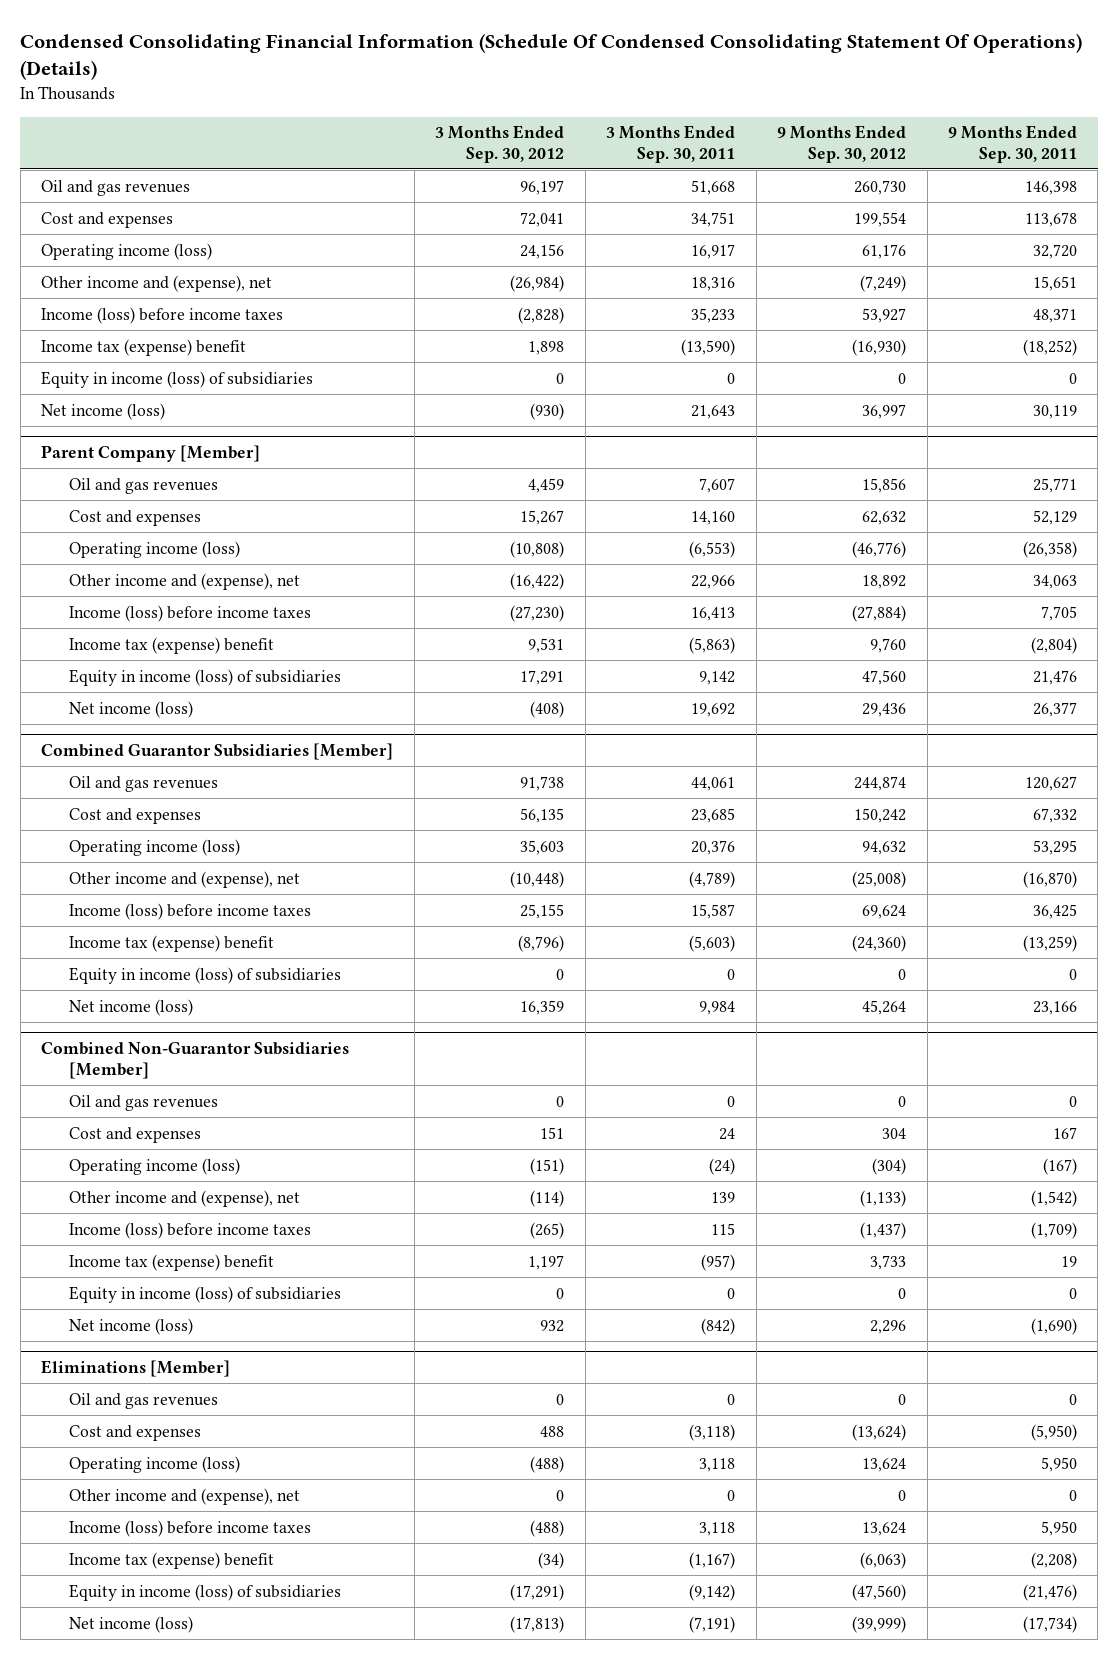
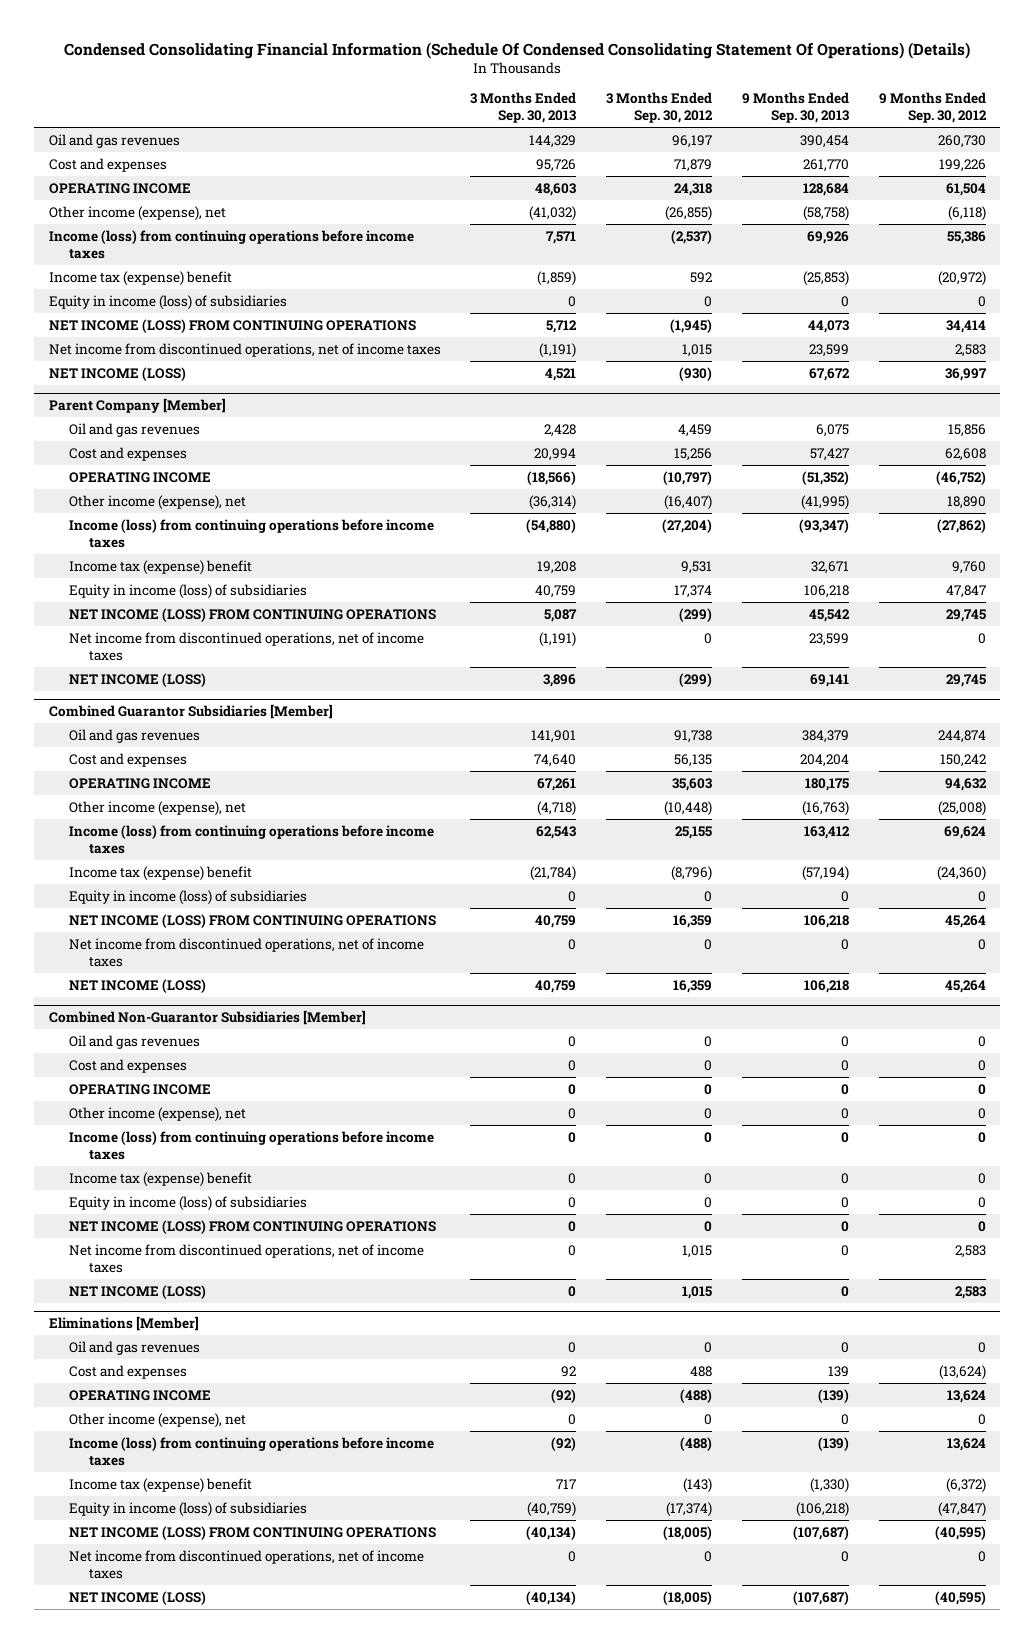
- | 3 Months Ended Sep. 30, 2012 | 3 Months Ended Sep. 30, 2011 | 9 Months Ended Sep. 30, 2012 | 9 Months Ended Sep. 30, 2011
+ | 3 Months Ended Sep. 30, 2013 | 3 Months Ended Sep. 30, 2012 | 9 Months Ended Sep. 30, 2013 | 9 Months Ended Sep. 30, 2012
- Cost and expenses | 72,041 | 34,751 | 199,554 | 113,678
- Operating income (loss) | 24,156 | 16,917 | 61,176 | 32,720
- Other income and (expense), net | (26,984) | 18,316 | (7,249) | 15,651
- Income (loss) before income taxes | (2,828) | 35,233 | 53,927 | 48,371
- Income tax (expense) benefit | 1,898 | (13,590) | (16,930) | (18,252)
+ Cost and expenses | 95,726 | 71,879 | 261,770 | 199,226
+ OPERATING INCOME | 48,603 | 24,318 | 128,684 | 61,504
+ Other income (expense), net | (41,032) | (26,855) | (58,758) | (6,118)
+ Income (loss) from continuing operations before income taxes | 7,571 | (2,537) | 69,926 | 55,386
+ Income tax (expense) benefit | (1,859) | 592 | (25,853) | (20,972)
- Net income (loss) | (930) | 21,643 | 36,997 | 30,119
+ NET INCOME (LOSS) FROM CONTINUING OPERATIONS | 5,712 | (1,945) | 44,073 | 34,414
+ Net income from discontinued operations, net of income taxes | (1,191) | 1,015 | 23,599 | 2,583
+ NET INCOME (LOSS) | 4,521 | (930) | 67,672 | 36,997
@ Parent Company [Member]
- Cost and expenses | 15,267 | 14,160 | 62,632 | 52,129
- Operating income (loss) | (10,808) | (6,553) | (46,776) | (26,358)
- Other income and (expense), net | (16,422) | 22,966 | 18,892 | 34,063
- Income (loss) before income taxes | (27,230) | 16,413 | (27,884) | 7,705
+ Cost and expenses | 20,994 | 15,256 | 57,427 | 62,608
+ OPERATING INCOME | (18,566) | (10,797) | (51,352) | (46,752)
+ Other income (expense), net | (36,314) | (16,407) | (41,995) | 18,890
+ Income (loss) from continuing operations before income taxes | (54,880) | (27,204) | (93,347) | (27,862)
- Equity in income (loss) of subsidiaries | 17,291 | 9,142 | 47,560 | 21,476
- Net income (loss) | (408) | 19,692 | 29,436 | 26,377
+ Equity in income (loss) of subsidiaries | 40,759 | 17,374 | 106,218 | 47,847
+ NET INCOME (LOSS) FROM CONTINUING OPERATIONS | 5,087 | (299) | 45,542 | 29,745
+ Net income from discontinued operations, net of income taxes | (1,191) | 0 | 23,599 | 0
+ NET INCOME (LOSS) | 3,896 | (299) | 69,141 | 29,745
@ Combined Guarantor Subsidiaries [Member]
- Operating income (loss) | 35,603 | 20,376 | 94,632 | 53,295
- Other income and (expense), net | (10,448) | (4,789) | (25,008) | (16,870)
- Income (loss) before income taxes | 25,155 | 15,587 | 69,624 | 36,425
+ OPERATING INCOME | 67,261 | 35,603 | 180,175 | 94,632
+ Other income (expense), net | (4,718) | (10,448) | (16,763) | (25,008)
+ Income (loss) from continuing operations before income taxes | 62,543 | 25,155 | 163,412 | 69,624
- Net income (loss) | 16,359 | 9,984 | 45,264 | 23,166
+ NET INCOME (LOSS) FROM CONTINUING OPERATIONS | 40,759 | 16,359 | 106,218 | 45,264
+ Net income from discontinued operations, net of income taxes | 0 | 0 | 0 | 0
+ NET INCOME (LOSS) | 40,759 | 16,359 | 106,218 | 45,264
@ Combined Non-Guarantor Subsidiaries [Member]
- Cost and expenses | 151 | 24 | 304 | 167
- Operating income (loss) | (151) | (24) | (304) | (167)
- Other income and (expense), net | (114) | 139 | (1,133) | (1,542)
- Income (loss) before income taxes | (265) | 115 | (1,437) | (1,709)
- Income tax (expense) benefit | 1,197 | (957) | 3,733 | 19
+ Cost and expenses | 0 | 0 | 0 | 0
+ OPERATING INCOME | 0 | 0 | 0 | 0
+ Other income (expense), net | 0 | 0 | 0 | 0
+ Income (loss) from continuing operations before income taxes | 0 | 0 | 0 | 0
+ Income tax (expense) benefit | 0 | 0 | 0 | 0
- Net income (loss) | 932 | (842) | 2,296 | (1,690)
+ NET INCOME (LOSS) FROM CONTINUING OPERATIONS | 0 | 0 | 0 | 0
+ Net income from discontinued operations, net of income taxes | 0 | 1,015 | 0 | 2,583
+ NET INCOME (LOSS) | 0 | 1,015 | 0 | 2,583
@ Eliminations [Member]
- Operating income (loss) | (488) | 3,118 | 13,624 | 5,950
- Other income and (expense), net | 0 | 0 | 0 | 0
- Income (loss) before income taxes | (488) | 3,118 | 13,624 | 5,950
- Income tax (expense) benefit | (34) | (1,167) | (6,063) | (2,208)
- Equity in income (loss) of subsidiaries | (17,291) | (9,142) | (47,560) | (21,476)
- Net income (loss) | (17,813) | (7,191) | (39,999) | (17,734)
+ OPERATING INCOME | (92) | (488) | (139) | 13,624
+ Other income (expense), net | 0 | 0 | 0 | 0
+ Income (loss) from continuing operations before income taxes | (92) | (488) | (139) | 13,624
+ Income tax (expense) benefit | 717 | (143) | (1,330) | (6,372)
+ Equity in income (loss) of subsidiaries | (40,759) | (17,374) | (106,218) | (47,847)
+ NET INCOME (LOSS) FROM CONTINUING OPERATIONS | (40,134) | (18,005) | (107,687) | (40,595)
+ Net income from discontinued operations, net of income taxes | 0 | 0 | 0 | 0
+ NET INCOME (LOSS) | (40,134) | (18,005) | (107,687) | (40,595)

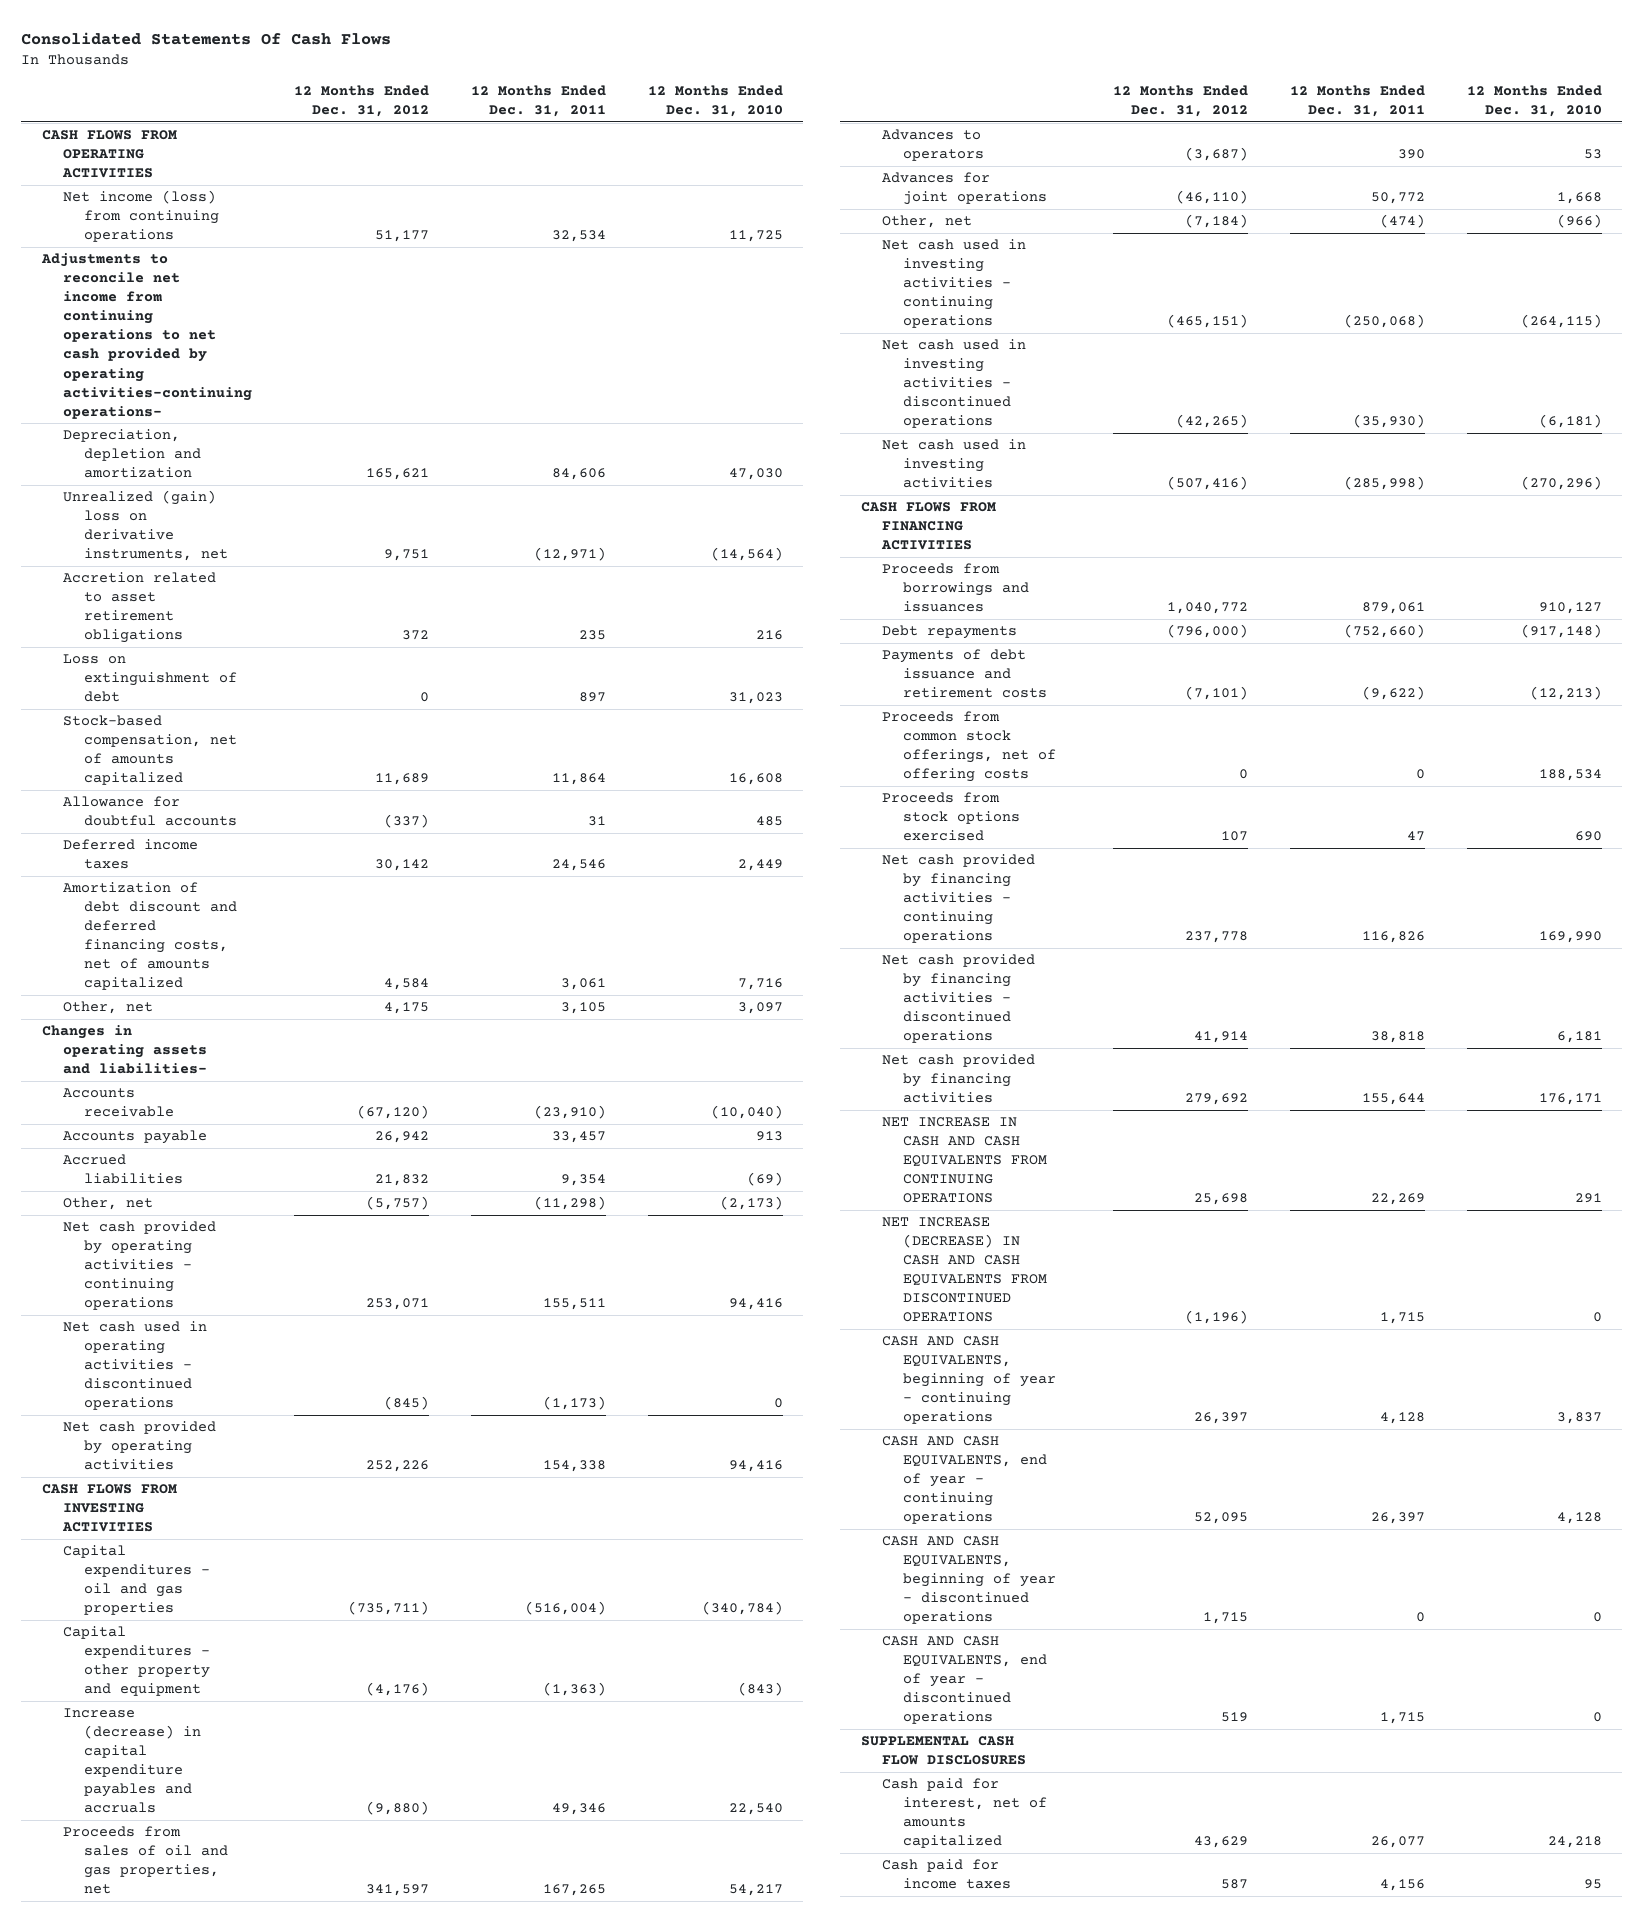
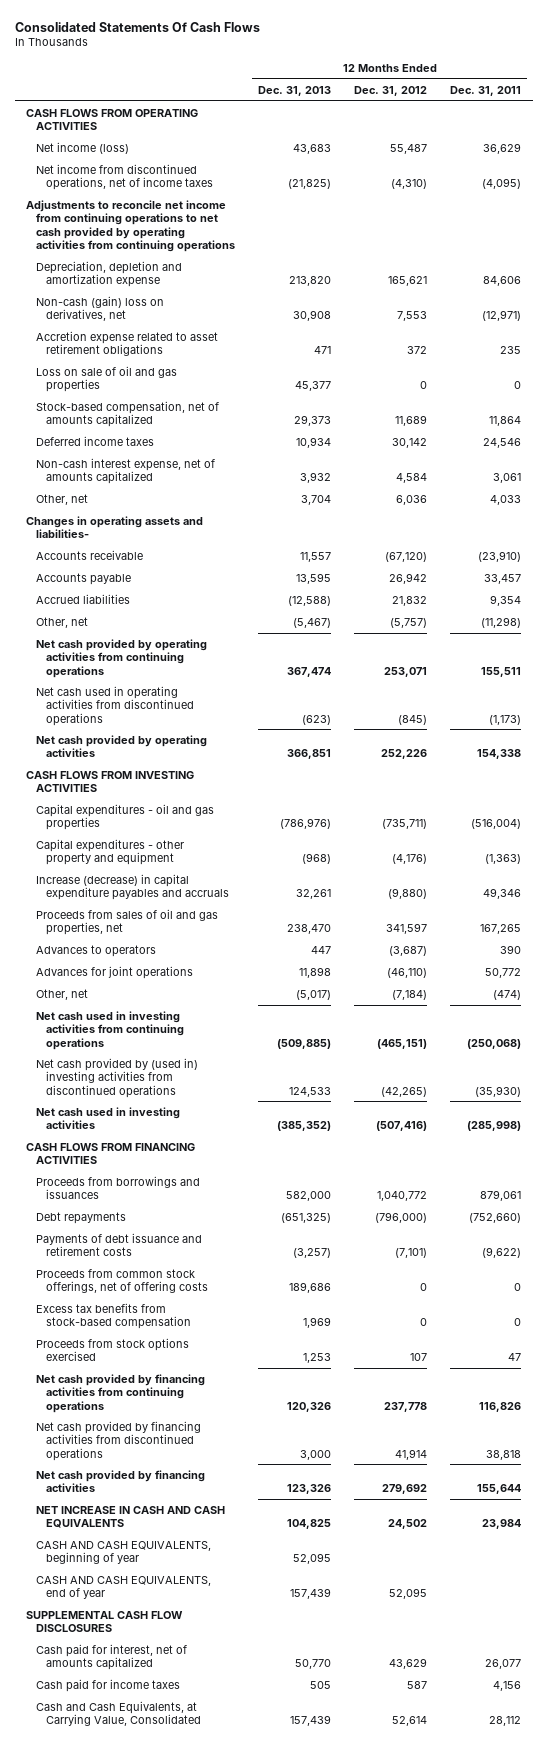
- | 12 Months Ended Dec. 31, 2012 | 12 Months Ended Dec. 31, 2011 | 12 Months Ended Dec. 31, 2010
+ | 12 Months Ended Dec. 31, 2013 | 12 Months Ended Dec. 31, 2012 | 12 Months Ended Dec. 31, 2011
- Net income (loss) from continuing operations | 51,177 | 32,534 | 11,725
- Adjustments to reconcile net income from continuing operations to net cash provided by operating activities-continuing operations-
- Depreciation, depletion and amortization | 165,621 | 84,606 | 47,030
- Unrealized (gain) loss on derivative instruments, net | 9,751 | (12,971) | (14,564)
- Accretion related to asset retirement obligations | 372 | 235 | 216
- Loss on extinguishment of debt | 0 | 897 | 31,023
+ Net income (loss) | 43,683 | 55,487 | 36,629
+ Net income from discontinued operations, net of income taxes | (21,825) | (4,310) | (4,095)
+ Adjustments to reconcile net income from continuing operations to net cash provided by operating activities from continuing operations
+ Depreciation, depletion and amortization expense | 213,820 | 165,621 | 84,606
+ Non-cash (gain) loss on derivatives, net | 30,908 | 7,553 | (12,971)
+ Accretion expense related to asset retirement obligations | 471 | 372 | 235
+ Loss on sale of oil and gas properties | 45,377 | 0 | 0
- Allowance for doubtful accounts | (337) | 31 | 485
- Amortization of debt discount and deferred financing costs, net of amounts capitalized | 4,584 | 3,061 | 7,716
- Other, net | 4,175 | 3,105 | 3,097
+ Non-cash interest expense, net of amounts capitalized | 3,932 | 4,584 | 3,061
+ Other, net | 3,704 | 6,036 | 4,033
- Net cash provided by operating activities - continuing operations | 253,071 | 155,511 | 94,416
- Net cash used in operating activities - discontinued operations | (845) | (1,173) | 0
+ Net cash provided by operating activities from continuing operations | 367,474 | 253,071 | 155,511
+ Net cash used in operating activities from discontinued operations | (623) | (845) | (1,173)
- Net cash used in investing activities - continuing operations | (465,151) | (250,068) | (264,115)
- Net cash used in investing activities - discontinued operations | (42,265) | (35,930) | (6,181)
+ Net cash used in investing activities from continuing operations | (509,885) | (465,151) | (250,068)
+ Net cash provided by (used in) investing activities from discontinued operations | 124,533 | (42,265) | (35,930)
+ Excess tax benefits from stock-based compensation | 1,969 | 0 | 0
- Net cash provided by financing activities - continuing operations | 237,778 | 116,826 | 169,990
- Net cash provided by financing activities - discontinued operations | 41,914 | 38,818 | 6,181
+ Net cash provided by financing activities from continuing operations | 120,326 | 237,778 | 116,826
+ Net cash provided by financing activities from discontinued operations | 3,000 | 41,914 | 38,818
- NET INCREASE IN CASH AND CASH EQUIVALENTS FROM CONTINUING OPERATIONS | 25,698 | 22,269 | 291
- NET INCREASE (DECREASE) IN CASH AND CASH EQUIVALENTS FROM DISCONTINUED OPERATIONS | (1,196) | 1,715 | 0
- CASH AND CASH EQUIVALENTS, beginning of year - continuing operations | 26,397 | 4,128 | 3,837
- CASH AND CASH EQUIVALENTS, end of year - continuing operations | 52,095 | 26,397 | 4,128
- CASH AND CASH EQUIVALENTS, beginning of year - discontinued operations | 1,715 | 0 | 0
- CASH AND CASH EQUIVALENTS, end of year - discontinued operations | 519 | 1,715 | 0
+ NET INCREASE IN CASH AND CASH EQUIVALENTS | 104,825 | 24,502 | 23,984
+ CASH AND CASH EQUIVALENTS, beginning of year | 52,095 | |
+ CASH AND CASH EQUIVALENTS, end of year | 157,439 | 52,095 |
+ Cash and Cash Equivalents, at Carrying Value, Consolidated | 157,439 | 52,614 | 28,112

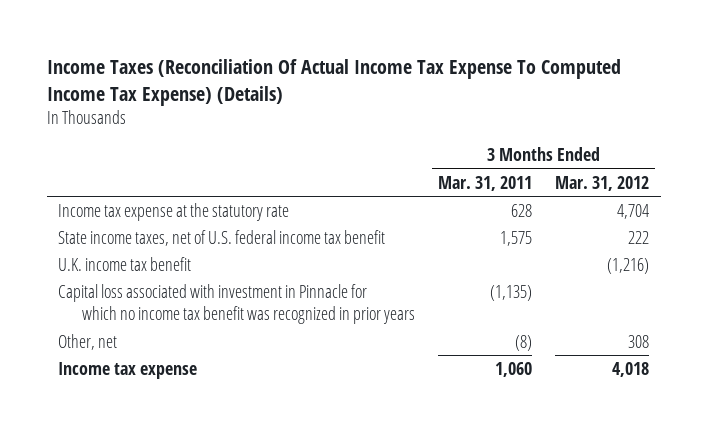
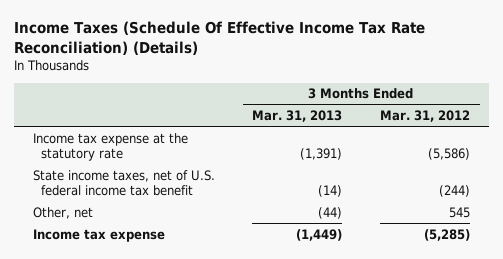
- Income Taxes (Reconciliation Of Actual Income Tax Expense To Computed Income Tax Expense) (Details)
+ Income Taxes (Schedule Of Effective Income Tax Rate Reconciliation) (Details)
- | 3 Months Ended Mar. 31, 2011 | 3 Months Ended Mar. 31, 2012
+ | 3 Months Ended Mar. 31, 2013 | 3 Months Ended Mar. 31, 2012
- Income tax expense at the statutory rate | 628 | 4,704
- State income taxes, net of U.S. federal income tax benefit | 1,575 | 222
- U.K. income tax benefit | | (1,216)
- Capital loss associated with investment in Pinnacle for which no income tax benefit was recognized in prior years | (1,135) |
- Other, net | (8) | 308
- Income tax expense | 1,060 | 4,018
+ Income tax expense at the statutory rate | (1,391) | (5,586)
+ State income taxes, net of U.S. federal income tax benefit | (14) | (244)
+ Other, net | (44) | 545
+ Income tax expense | (1,449) | (5,285)

